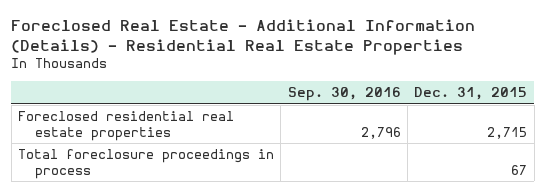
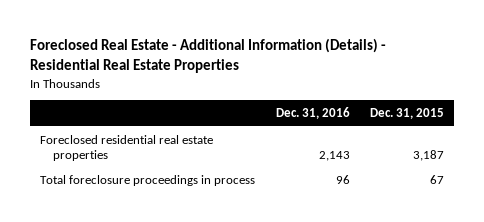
- | Sep. 30, 2016 | Dec. 31, 2015
+ | Dec. 31, 2016 | Dec. 31, 2015
- Foreclosed residential real estate properties | 2,796 | 2,715
+ Foreclosed residential real estate properties | 2,143 | 3,187

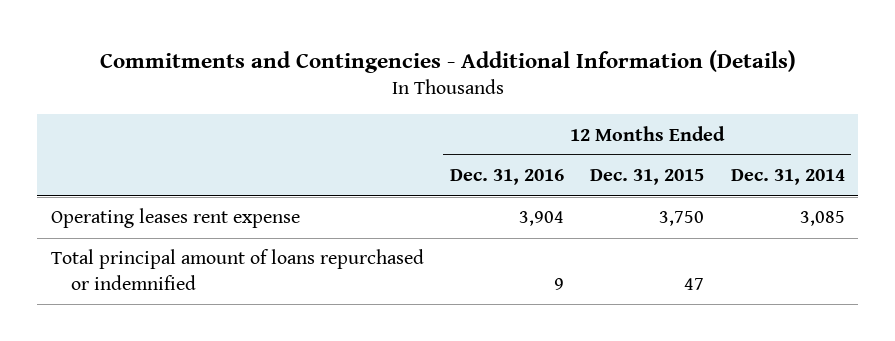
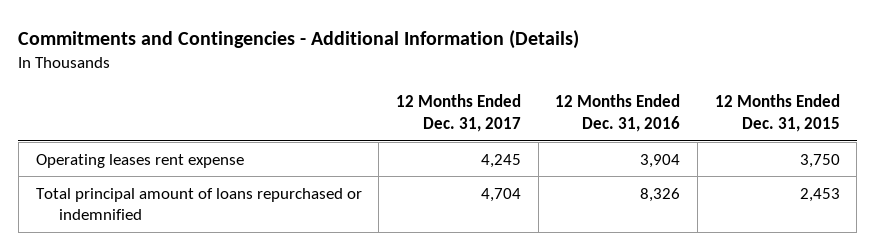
- | 12 Months Ended Dec. 31, 2016 | 12 Months Ended Dec. 31, 2015 | 12 Months Ended Dec. 31, 2014
+ | 12 Months Ended Dec. 31, 2017 | 12 Months Ended Dec. 31, 2016 | 12 Months Ended Dec. 31, 2015
- Total principal amount of loans repurchased or indemnified | 9 | 47 |
+ Total principal amount of loans repurchased or indemnified | 4,704 | 8,326 | 2,453

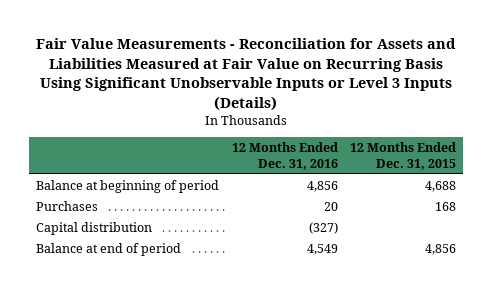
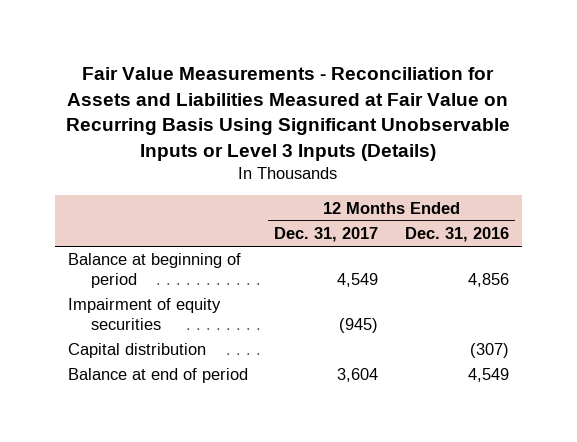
- | 12 Months Ended Dec. 31, 2016 | 12 Months Ended Dec. 31, 2015
+ | 12 Months Ended Dec. 31, 2017 | 12 Months Ended Dec. 31, 2016
- Purchases | 20 | 168
- Capital distribution | (327) |
+ Impairment of equity securities | (945) |
+ Capital distribution | | (307)

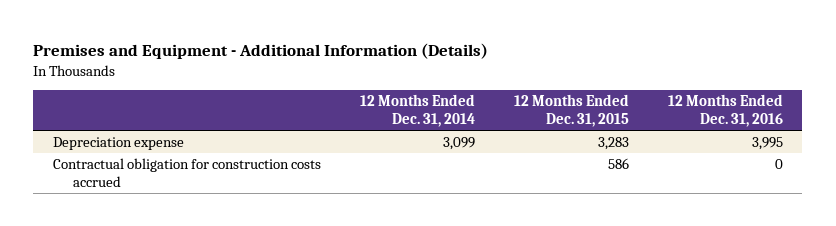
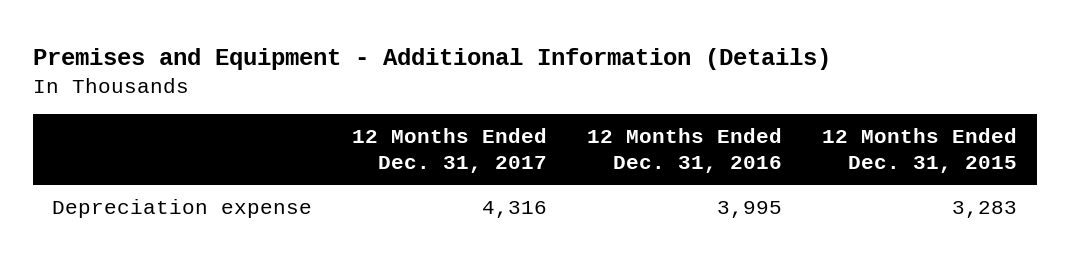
- | 12 Months Ended Dec. 31, 2014 | 12 Months Ended Dec. 31, 2015 | 12 Months Ended Dec. 31, 2016
+ | 12 Months Ended Dec. 31, 2017 | 12 Months Ended Dec. 31, 2016 | 12 Months Ended Dec. 31, 2015
- Contractual obligation for construction costs accrued | | 586 | 0

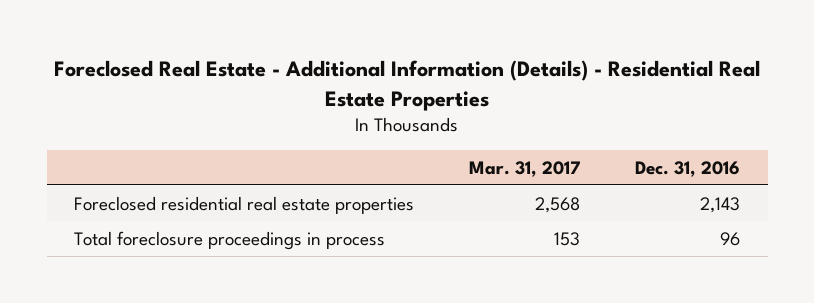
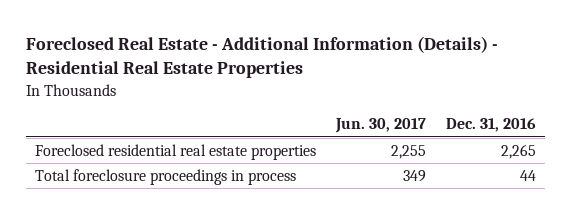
- | Mar. 31, 2017 | Dec. 31, 2016
+ | Jun. 30, 2017 | Dec. 31, 2016
- Foreclosed residential real estate properties | 2,568 | 2,143
- Total foreclosure proceedings in process | 153 | 96
+ Foreclosed residential real estate properties | 2,255 | 2,265
+ Total foreclosure proceedings in process | 349 | 44

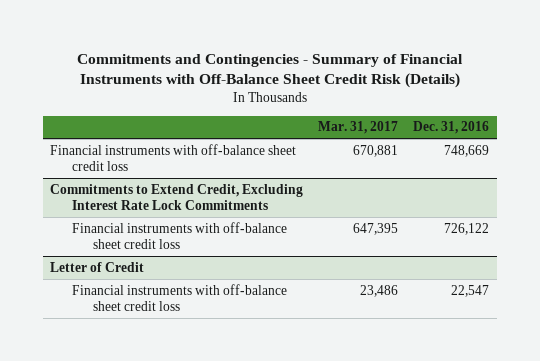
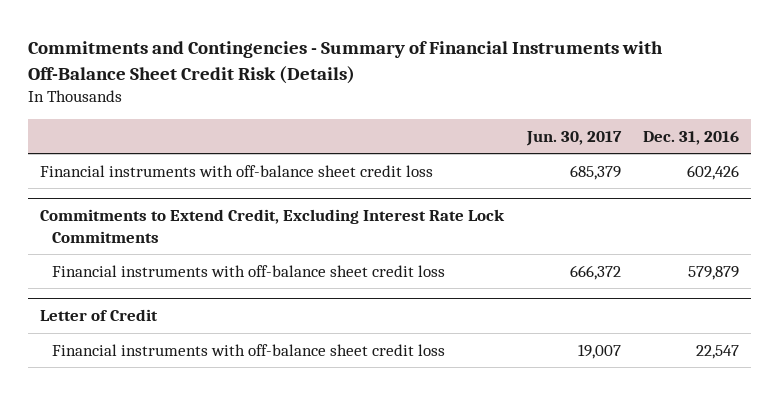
- | Mar. 31, 2017 | Dec. 31, 2016
+ | Jun. 30, 2017 | Dec. 31, 2016
- Financial instruments with off-balance sheet credit loss | 670,881 | 748,669
+ Financial instruments with off-balance sheet credit loss | 685,379 | 602,426
@ Commitments to Extend Credit, Excluding Interest Rate Lock Commitments
- Financial instruments with off-balance sheet credit loss | 647,395 | 726,122
+ Financial instruments with off-balance sheet credit loss | 666,372 | 579,879

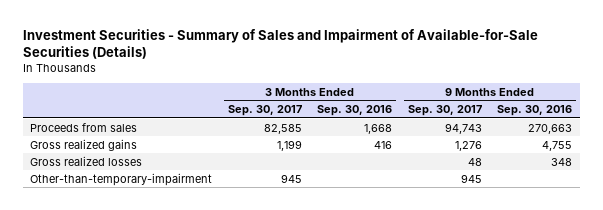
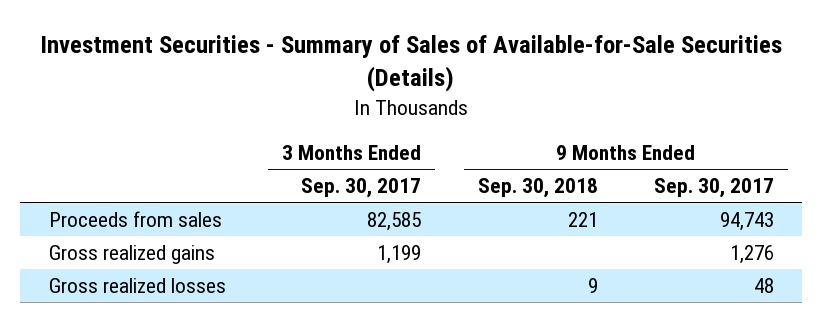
- Investment Securities - Summary of Sales and Impairment of Available-for-Sale Securities (Details)
+ Investment Securities - Summary of Sales of Available-for-Sale Securities (Details)
- | 3 Months Ended Sep. 30, 2017 | 3 Months Ended Sep. 30, 2016 | 9 Months Ended Sep. 30, 2017 | 9 Months Ended Sep. 30, 2016
+ | 3 Months Ended Sep. 30, 2017 | 9 Months Ended Sep. 30, 2018 | 9 Months Ended Sep. 30, 2017
- Other-than-temporary-impairment | 945 | | 945 |

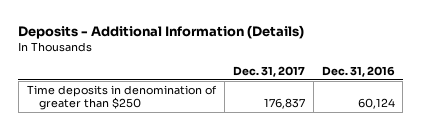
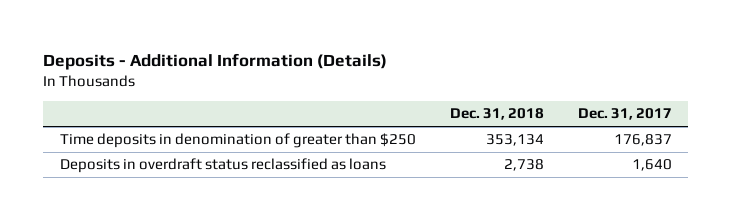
- | Dec. 31, 2017 | Dec. 31, 2016
+ | Dec. 31, 2018 | Dec. 31, 2017
+ Deposits in overdraft status reclassified as loans | 2,738 | 1,640

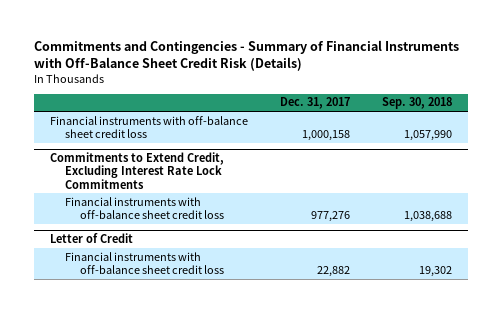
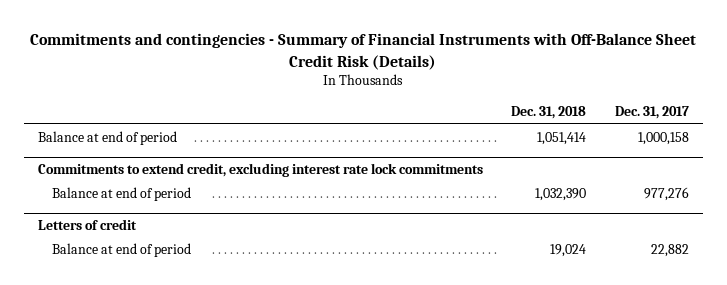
- Commitments and Contingencies - Summary of Financial Instruments with Off-Balance Sheet Credit Risk (Details)
+ Commitments and contingencies - Summary of Financial Instruments with Off-Balance Sheet Credit Risk (Details)
- | Dec. 31, 2017 | Sep. 30, 2018
+ | Dec. 31, 2018 | Dec. 31, 2017
- Financial instruments with off-balance sheet credit loss | 1,000,158 | 1,057,990
- Commitments to Extend Credit, Excluding Interest Rate Lock Commitments
- Financial instruments with off-balance sheet credit loss | 977,276 | 1,038,688
- Letter of Credit
- Financial instruments with off-balance sheet credit loss | 22,882 | 19,302
+ Balance at end of period | 1,051,414 | 1,000,158
+ Commitments to extend credit, excluding interest rate lock commitments
+ Balance at end of period | 1,032,390 | 977,276
+ Letters of credit
+ Balance at end of period | 19,024 | 22,882

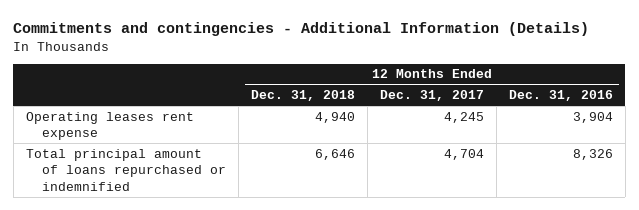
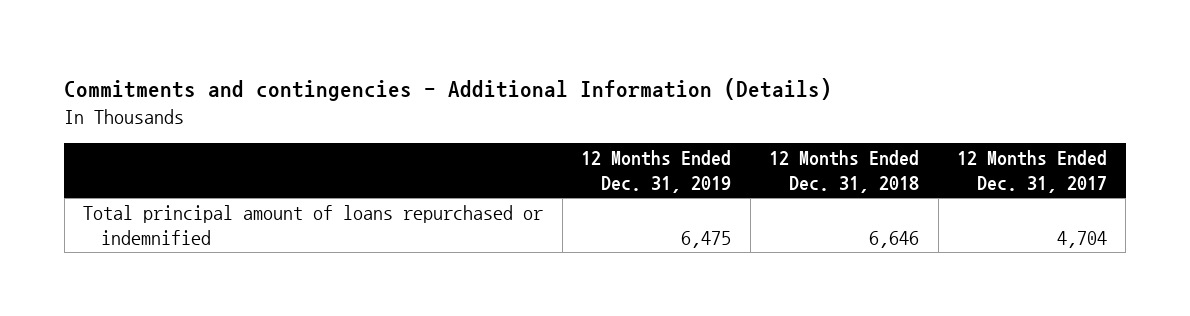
- | 12 Months Ended Dec. 31, 2018 | 12 Months Ended Dec. 31, 2017 | 12 Months Ended Dec. 31, 2016
+ | 12 Months Ended Dec. 31, 2019 | 12 Months Ended Dec. 31, 2018 | 12 Months Ended Dec. 31, 2017
- Operating leases rent expense | 4,940 | 4,245 | 3,904

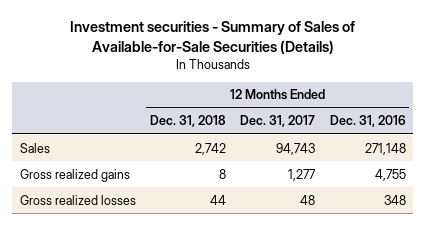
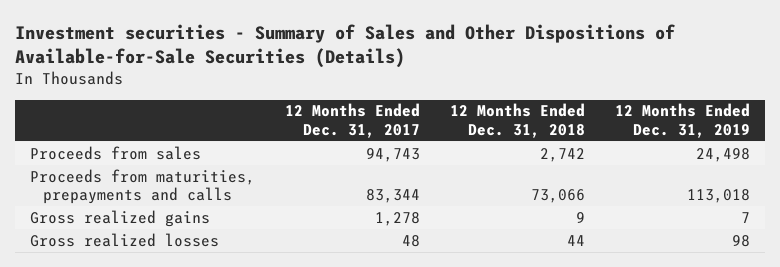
- Investment securities - Summary of Sales of Available-for-Sale Securities (Details)
+ Investment securities - Summary of Sales and Other Dispositions of Available-for-Sale Securities (Details)
- | 12 Months Ended Dec. 31, 2018 | 12 Months Ended Dec. 31, 2017 | 12 Months Ended Dec. 31, 2016
+ | 12 Months Ended Dec. 31, 2017 | 12 Months Ended Dec. 31, 2018 | 12 Months Ended Dec. 31, 2019
- Sales | 2,742 | 94,743 | 271,148
- Gross realized gains | 8 | 1,277 | 4,755
+ Proceeds from sales | 94,743 | 2,742 | 24,498
+ Proceeds from maturities, prepayments and calls | 83,344 | 73,066 | 113,018
+ Gross realized gains | 1,278 | 9 | 7

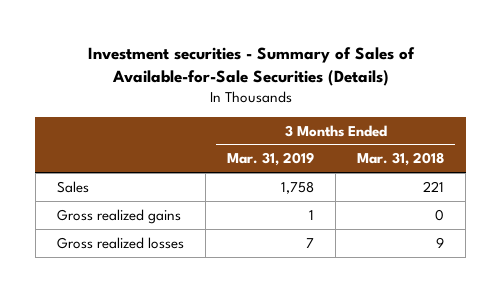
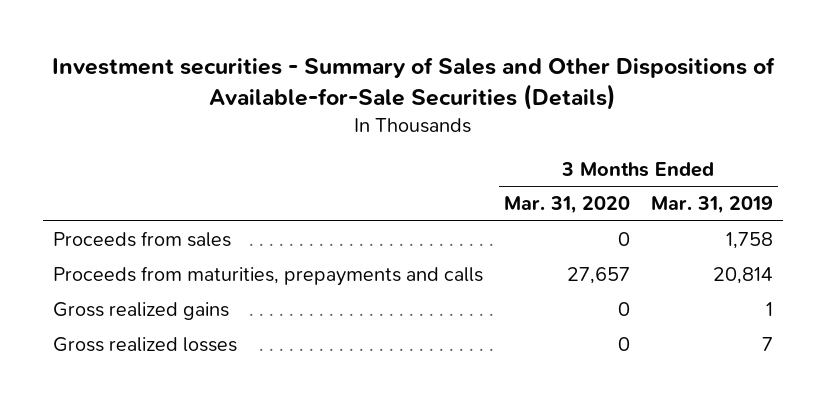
- Investment securities - Summary of Sales of Available-for-Sale Securities (Details)
+ Investment securities - Summary of Sales and Other Dispositions of Available-for-Sale Securities (Details)
- | 3 Months Ended Mar. 31, 2019 | 3 Months Ended Mar. 31, 2018
+ | 3 Months Ended Mar. 31, 2020 | 3 Months Ended Mar. 31, 2019
- Sales | 1,758 | 221
+ Proceeds from sales | 0 | 1,758
+ Proceeds from maturities, prepayments and calls | 27,657 | 20,814

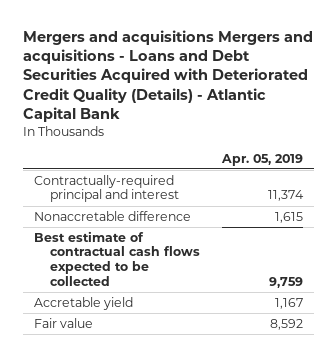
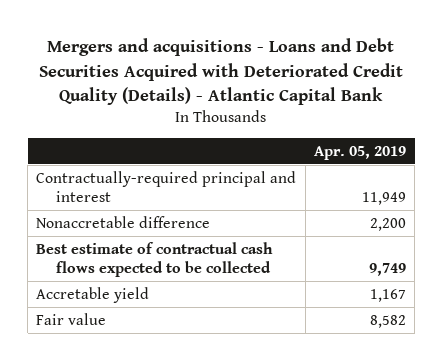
- Mergers and acquisitions Mergers and acquisitions - Loans and Debt Securities Acquired with Deteriorated Credit Quality (Details) - Atlantic Capital Bank
+ Mergers and acquisitions - Loans and Debt Securities Acquired with Deteriorated Credit Quality (Details) - Atlantic Capital Bank
- Contractually-required principal and interest | 11,374
- Nonaccretable difference | 1,615
- Best estimate of contractual cash flows expected to be collected | 9,759
+ Contractually-required principal and interest | 11,949
+ Nonaccretable difference | 2,200
+ Best estimate of contractual cash flows expected to be collected | 9,749
- Fair value | 8,592
+ Fair value | 8,582

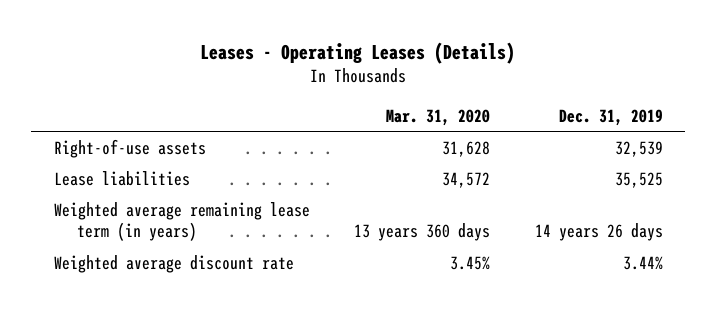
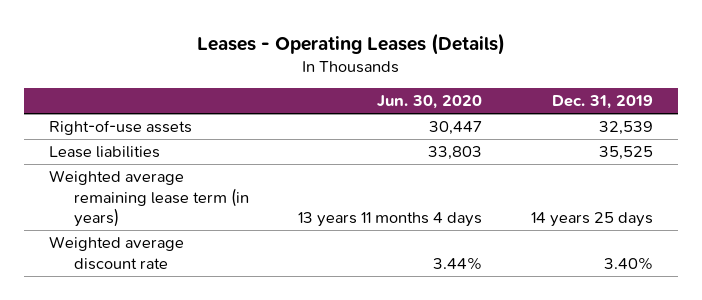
- | Mar. 31, 2020 | Dec. 31, 2019
+ | Jun. 30, 2020 | Dec. 31, 2019
- Weighted average remaining lease term (in years) | 13 years 360 days | 14 years 26 days
- Weighted average discount rate | 3.45% | 3.44%
+ Weighted average remaining lease term (in years) | 13 years 11 months 4 days | 14 years 25 days
+ Weighted average discount rate | 3.44% | 3.40%

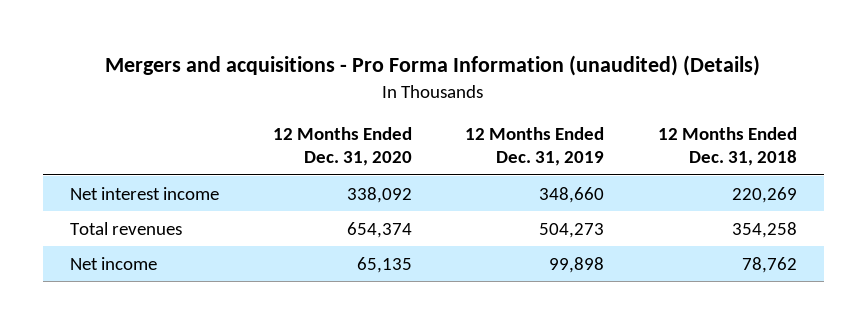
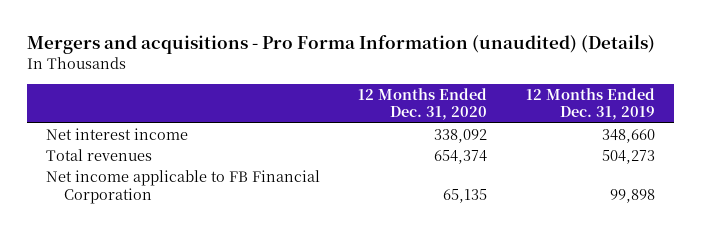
- | 12 Months Ended Dec. 31, 2020 | 12 Months Ended Dec. 31, 2019 | 12 Months Ended Dec. 31, 2018
+ | 12 Months Ended Dec. 31, 2020 | 12 Months Ended Dec. 31, 2019
- Net income | 65,135 | 99,898 | 78,762
+ Net income applicable to FB Financial Corporation | 65,135 | 99,898

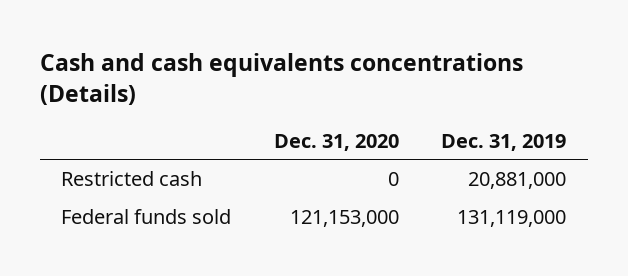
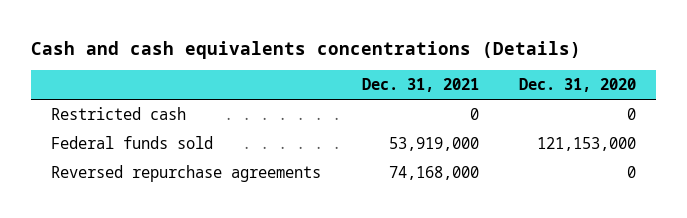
- | Dec. 31, 2020 | Dec. 31, 2019
+ | Dec. 31, 2021 | Dec. 31, 2020
+ Reversed repurchase agreements | 74,168,000 | 0

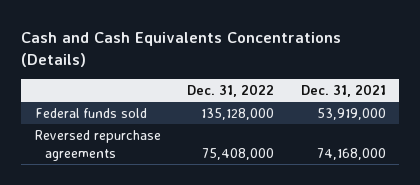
- Cash and cash equivalents concentrations (Details)
+ Cash and Cash Equivalents Concentrations (Details)
- | Dec. 31, 2021 | Dec. 31, 2020
+ | Dec. 31, 2022 | Dec. 31, 2021
- Restricted cash | 0 | 0

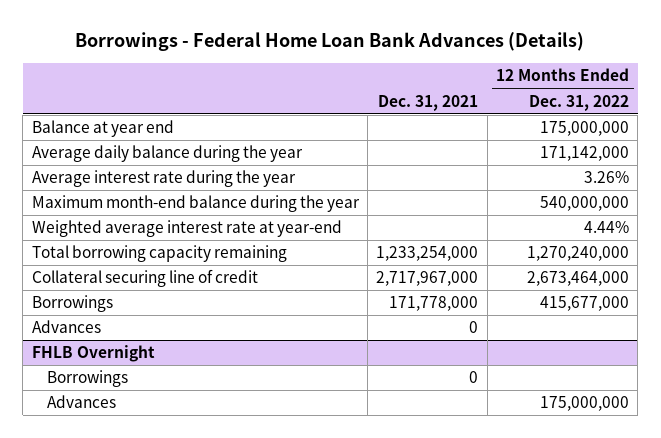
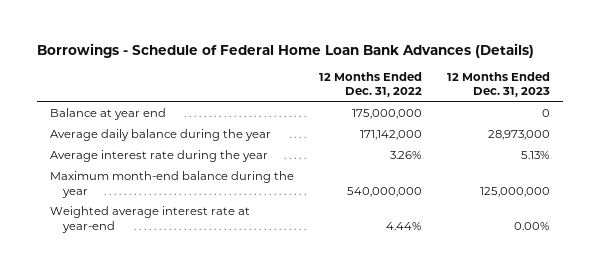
- Borrowings - Federal Home Loan Bank Advances (Details)
+ Borrowings - Schedule of Federal Home Loan Bank Advances (Details)
- | Dec. 31, 2021 | 12 Months Ended Dec. 31, 2022
+ | 12 Months Ended Dec. 31, 2022 | 12 Months Ended Dec. 31, 2023
- Total borrowing capacity remaining | 1,233,254,000 | 1,270,240,000
- Collateral securing line of credit | 2,717,967,000 | 2,673,464,000
- Borrowings | 171,778,000 | 415,677,000
- Advances | 0 |
- FHLB Overnight
- Borrowings | 0 |
- Advances | | 175,000,000

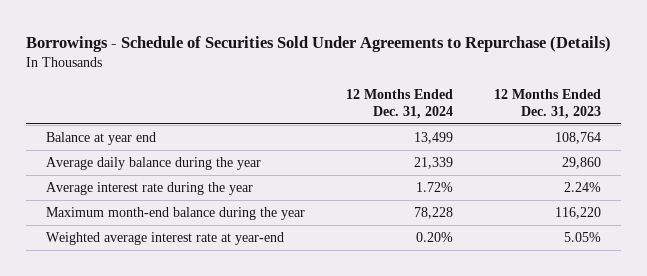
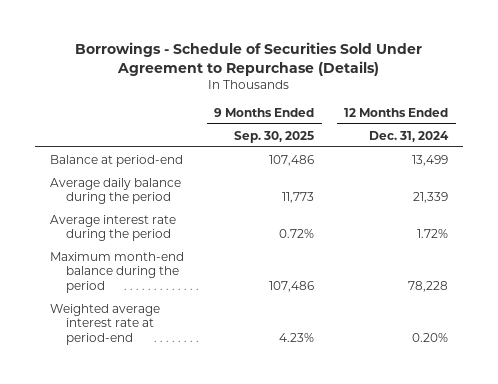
- Borrowings - Schedule of Securities Sold Under Agreements to Repurchase (Details)
+ Borrowings - Schedule of Securities Sold Under Agreement to Repurchase (Details)
- | 12 Months Ended Dec. 31, 2024 | 12 Months Ended Dec. 31, 2023
+ | 9 Months Ended Sep. 30, 2025 | 12 Months Ended Dec. 31, 2024
- Balance at year end | 13,499 | 108,764
- Average daily balance during the year | 21,339 | 29,860
- Average interest rate during the year | 1.72% | 2.24%
- Maximum month-end balance during the year | 78,228 | 116,220
- Weighted average interest rate at year-end | 0.20% | 5.05%
+ Balance at period-end | 107,486 | 13,499
+ Average daily balance during the period | 11,773 | 21,339
+ Average interest rate during the period | 0.72% | 1.72%
+ Maximum month-end balance during the period | 107,486 | 78,228
+ Weighted average interest rate at period-end | 4.23% | 0.20%

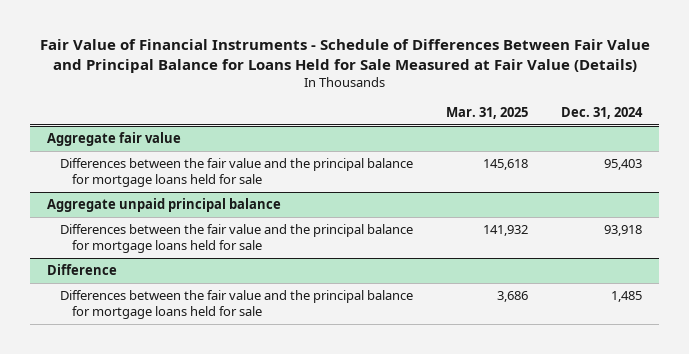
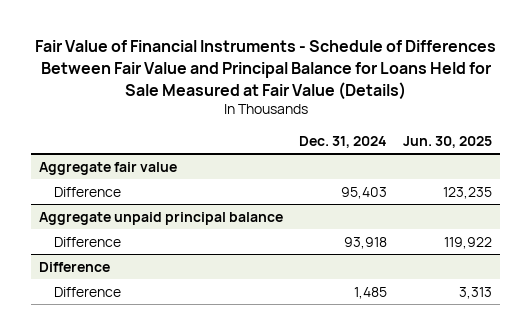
- | Mar. 31, 2025 | Dec. 31, 2024
+ | Dec. 31, 2024 | Jun. 30, 2025
@ Aggregate fair value
- Differences between the fair value and the principal balance for mortgage loans held for sale | 145,618 | 95,403
+ Difference | 95,403 | 123,235
@ Aggregate unpaid principal balance
- Differences between the fair value and the principal balance for mortgage loans held for sale | 141,932 | 93,918
+ Difference | 93,918 | 119,922
@ Difference
- Differences between the fair value and the principal balance for mortgage loans held for sale | 3,686 | 1,485
+ Difference | 1,485 | 3,313

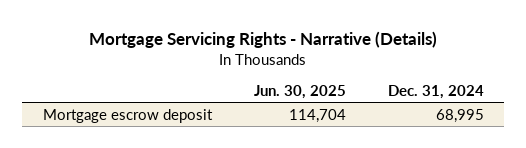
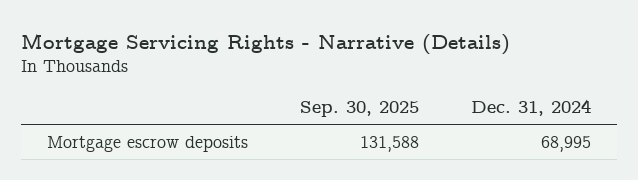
- | Jun. 30, 2025 | Dec. 31, 2024
+ | Sep. 30, 2025 | Dec. 31, 2024
- Mortgage escrow deposit | 114,704 | 68,995
+ Mortgage escrow deposits | 131,588 | 68,995

